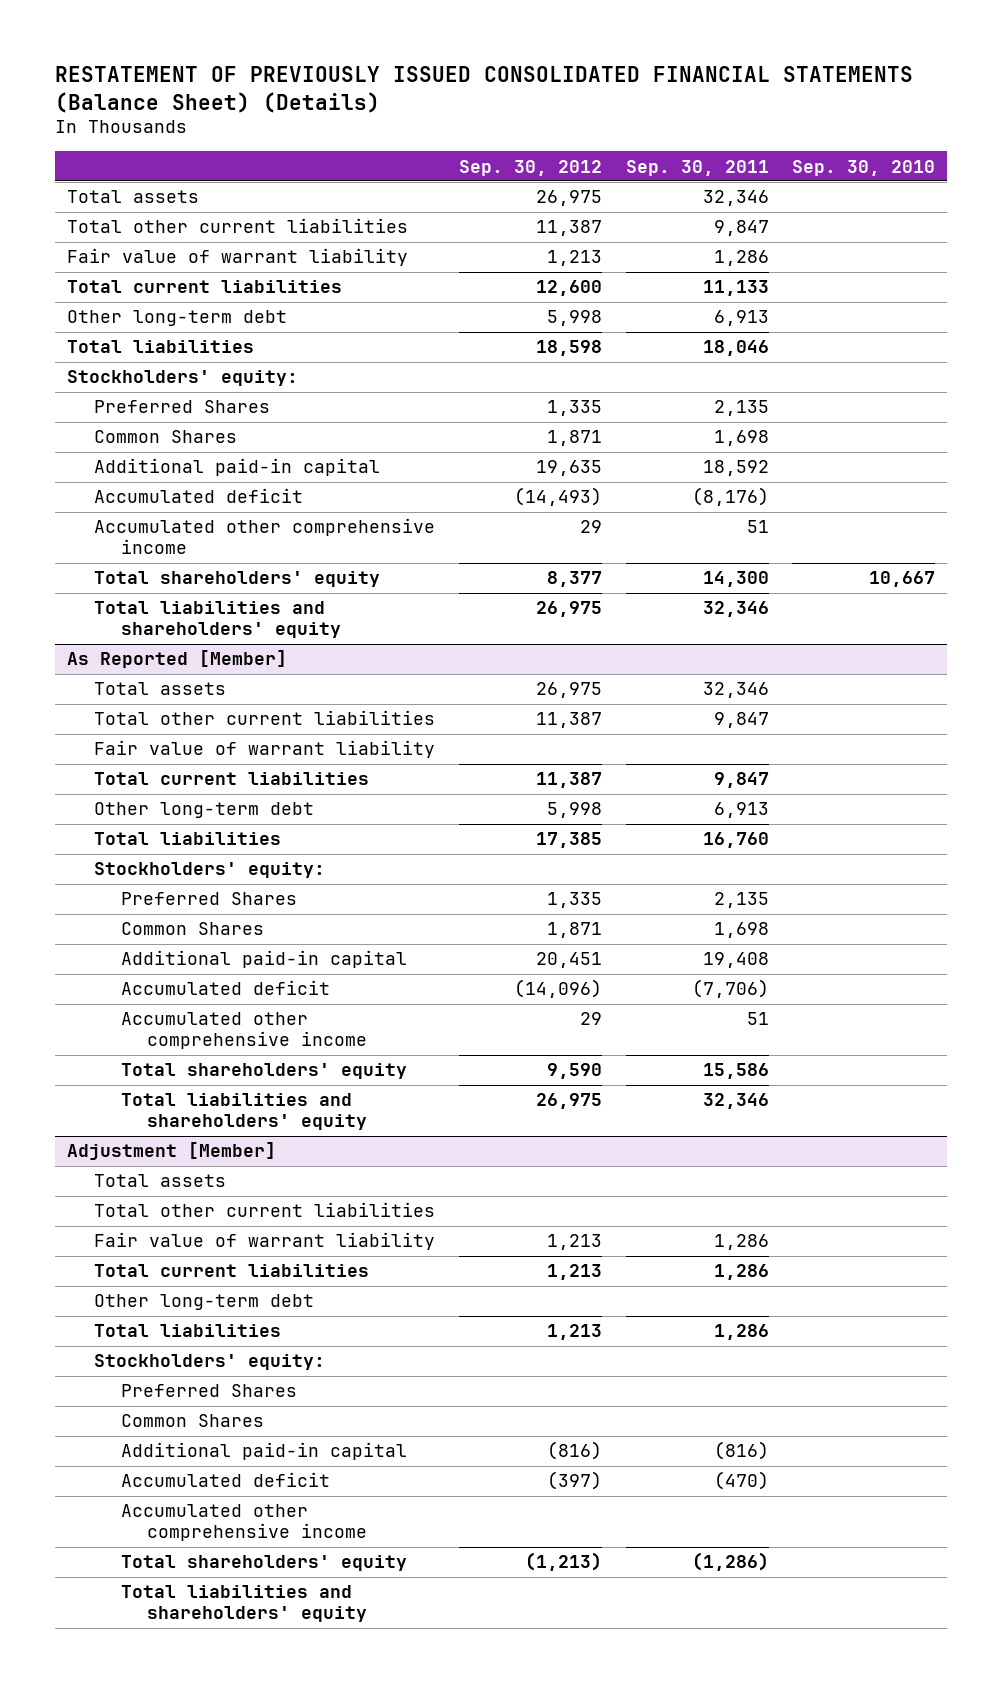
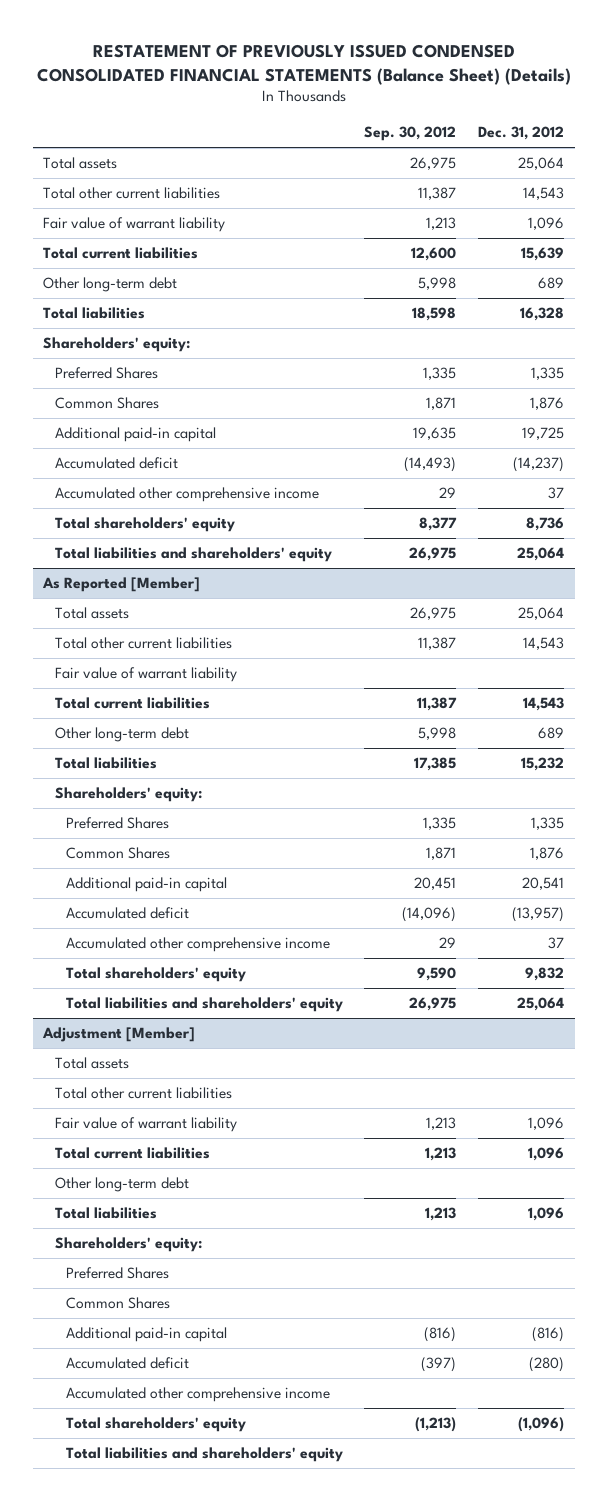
- RESTATEMENT OF PREVIOUSLY ISSUED CONSOLIDATED FINANCIAL STATEMENTS (Balance Sheet) (Details)
+ RESTATEMENT OF PREVIOUSLY ISSUED CONDENSED CONSOLIDATED FINANCIAL STATEMENTS (Balance Sheet) (Details)
- | Sep. 30, 2012 | Sep. 30, 2011 | Sep. 30, 2010
+ | Sep. 30, 2012 | Dec. 31, 2012
- Stockholders' equity:
+ Shareholders' equity:
@ As Reported [Member]
- Stockholders' equity:
+ Shareholders' equity:
@ Adjustment [Member]
- Stockholders' equity:
+ Shareholders' equity:

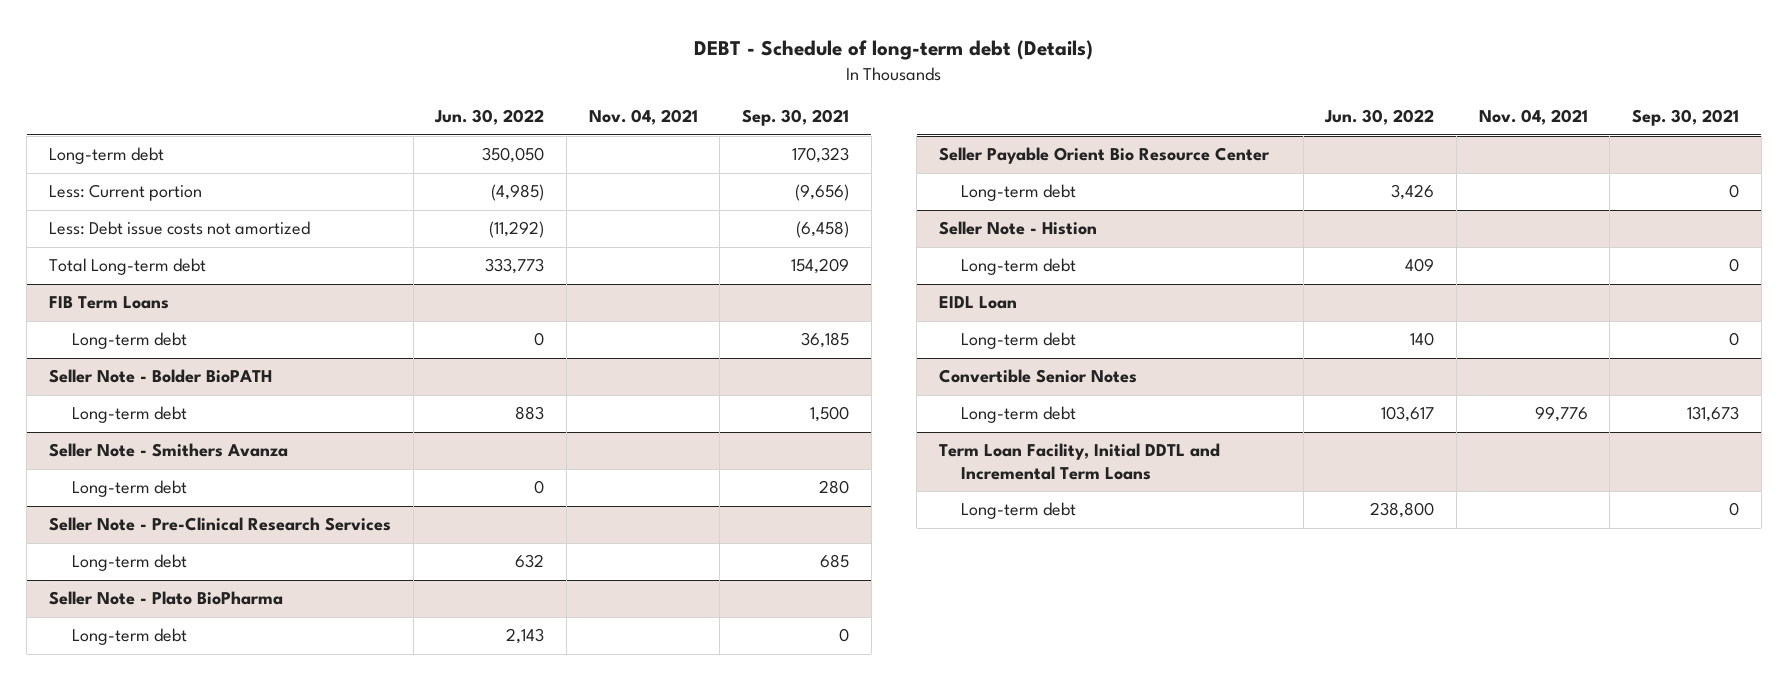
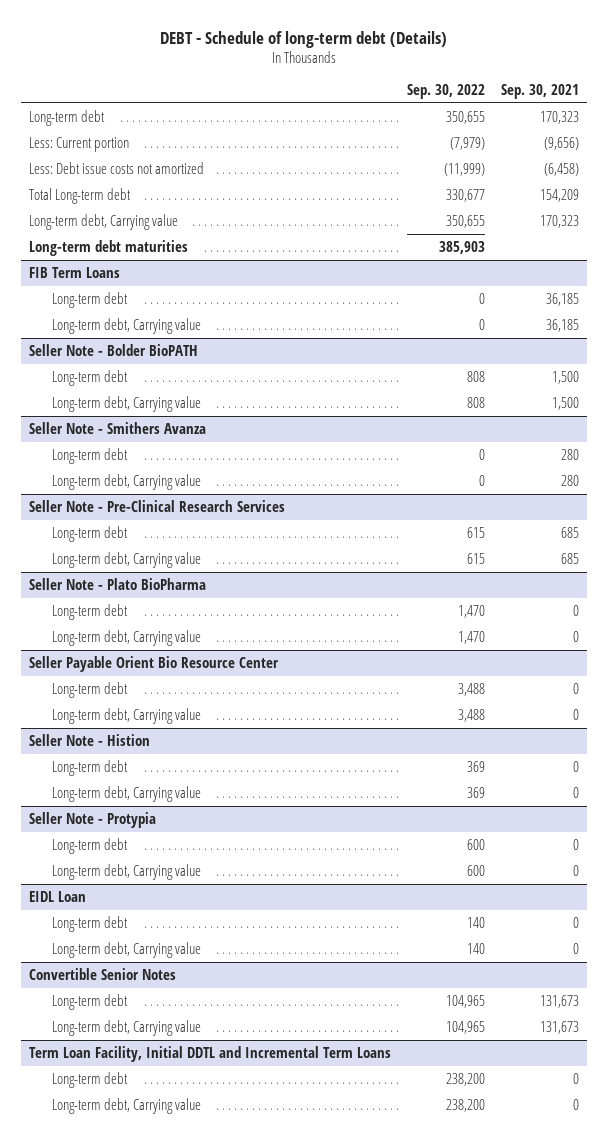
- | Jun. 30, 2022 | Nov. 04, 2021 | Sep. 30, 2021
+ | Sep. 30, 2022 | Sep. 30, 2021
+ Long-term debt, Carrying value | 350,655 | 170,323
+ Long-term debt maturities | 385,903 |
@ FIB Term Loans
+ Long-term debt, Carrying value | 0 | 36,185
@ Seller Note - Bolder BioPATH
+ Long-term debt, Carrying value | 808 | 1,500
@ Seller Note - Smithers Avanza
+ Long-term debt, Carrying value | 0 | 280
@ Seller Note - Pre-Clinical Research Services
+ Long-term debt, Carrying value | 615 | 685
@ Seller Note - Plato BioPharma
+ Long-term debt, Carrying value | 1,470 | 0
@ Seller Payable Orient Bio Resource Center
+ Long-term debt, Carrying value | 3,488 | 0
@ Seller Note - Histion
+ Long-term debt, Carrying value | 369 | 0
+ Seller Note - Protypia
+ Long-term debt | 600 | 0
+ Long-term debt, Carrying value | 600 | 0
@ EIDL Loan
+ Long-term debt, Carrying value | 140 | 0
@ Convertible Senior Notes
+ Long-term debt, Carrying value | 104,965 | 131,673
@ Term Loan Facility, Initial DDTL and Incremental Term Loans
+ Long-term debt, Carrying value | 238,200 | 0

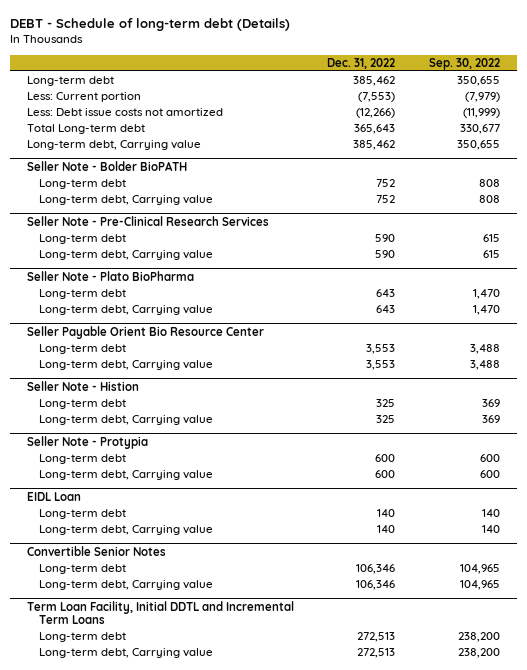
- | Sep. 30, 2022 | Sep. 30, 2021
+ | Dec. 31, 2022 | Sep. 30, 2022
- Long-term debt maturities | 385,903 |
- FIB Term Loans
- Long-term debt | 0 | 36,185
- Long-term debt, Carrying value | 0 | 36,185
- Seller Note - Smithers Avanza
- Long-term debt | 0 | 280
- Long-term debt, Carrying value | 0 | 280

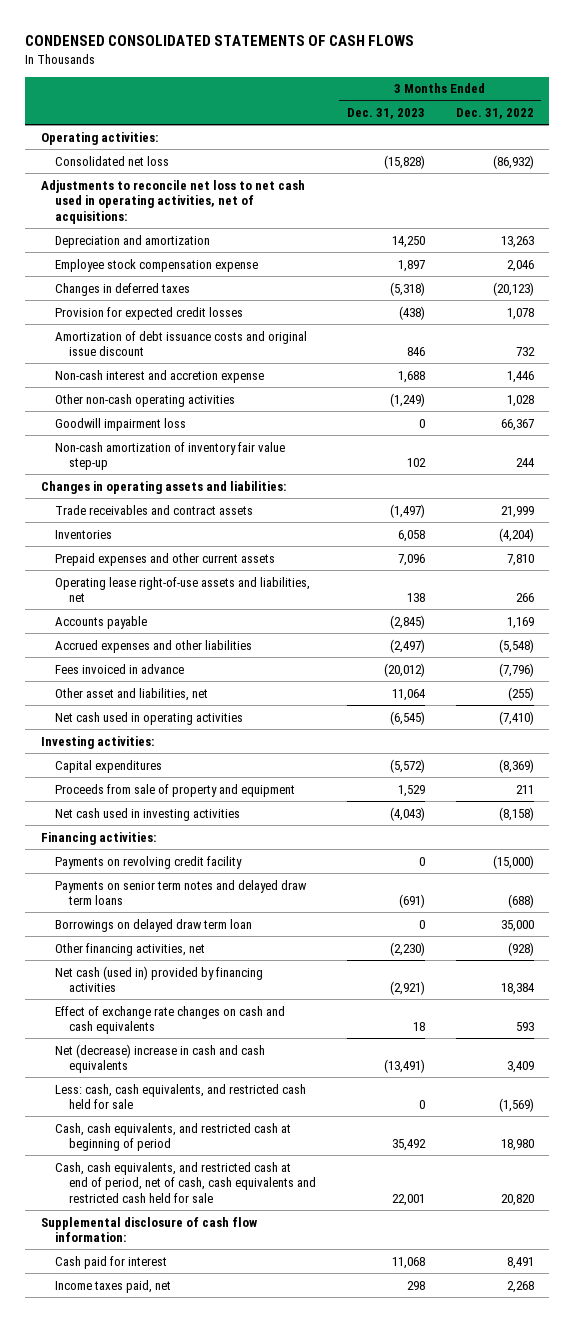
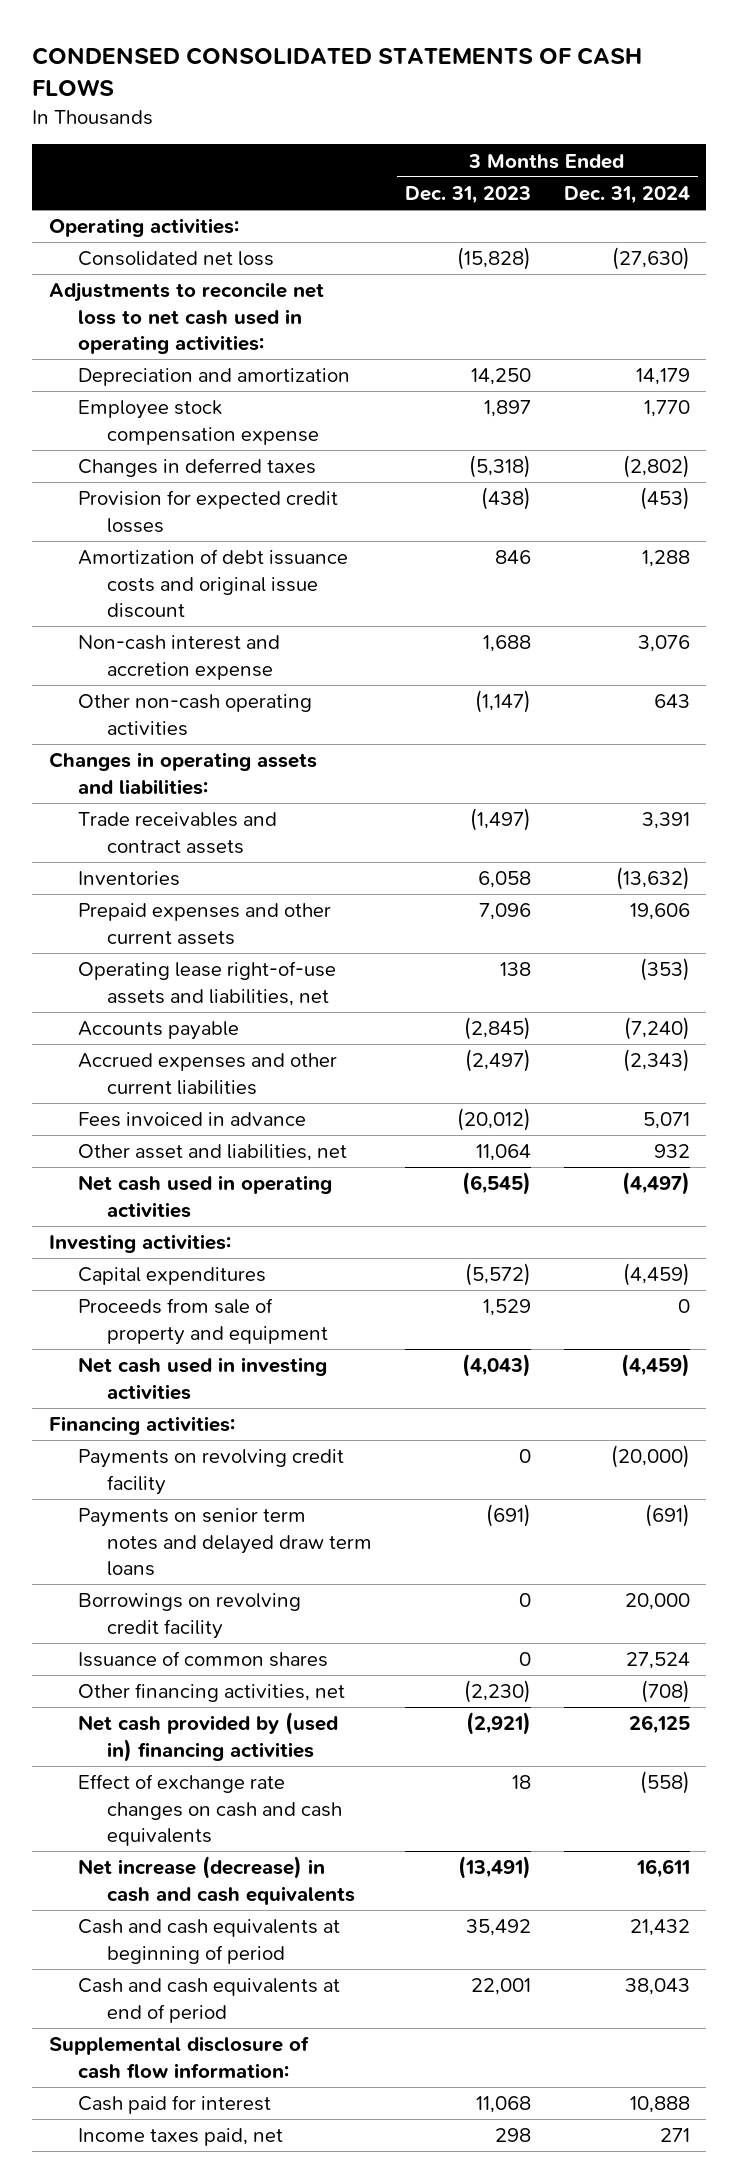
- | 3 Months Ended Dec. 31, 2023 | 3 Months Ended Dec. 31, 2022
+ | 3 Months Ended Dec. 31, 2023 | 3 Months Ended Dec. 31, 2024
- Adjustments to reconcile net loss to net cash used in operating activities, net of acquisitions:
+ Adjustments to reconcile net loss to net cash used in operating activities:
- Other non-cash operating activities | (1,249) | 1,028
- Goodwill impairment loss | 0 | 66,367
- Non-cash amortization of inventory fair value step-up | 102 | 244
+ Other non-cash operating activities | (1,147) | 643
- Accrued expenses and other liabilities | (2,497) | (5,548)
+ Accrued expenses and other current liabilities | (2,497) | (2,343)
- Borrowings on delayed draw term loan | 0 | 35,000
+ Borrowings on revolving credit facility | 0 | 20,000
+ Issuance of common shares | 0 | 27,524
- Net cash (used in) provided by financing activities | (2,921) | 18,384
+ Net cash provided by (used in) financing activities | (2,921) | 26,125
- Net (decrease) increase in cash and cash equivalents | (13,491) | 3,409
- Less: cash, cash equivalents, and restricted cash held for sale | 0 | (1,569)
- Cash, cash equivalents, and restricted cash at beginning of period | 35,492 | 18,980
- Cash, cash equivalents, and restricted cash at end of period, net of cash, cash equivalents and restricted cash held for sale | 22,001 | 20,820
+ Net increase (decrease) in cash and cash equivalents | (13,491) | 16,611
+ Cash and cash equivalents at beginning of period | 35,492 | 21,432
+ Cash and cash equivalents at end of period | 22,001 | 38,043

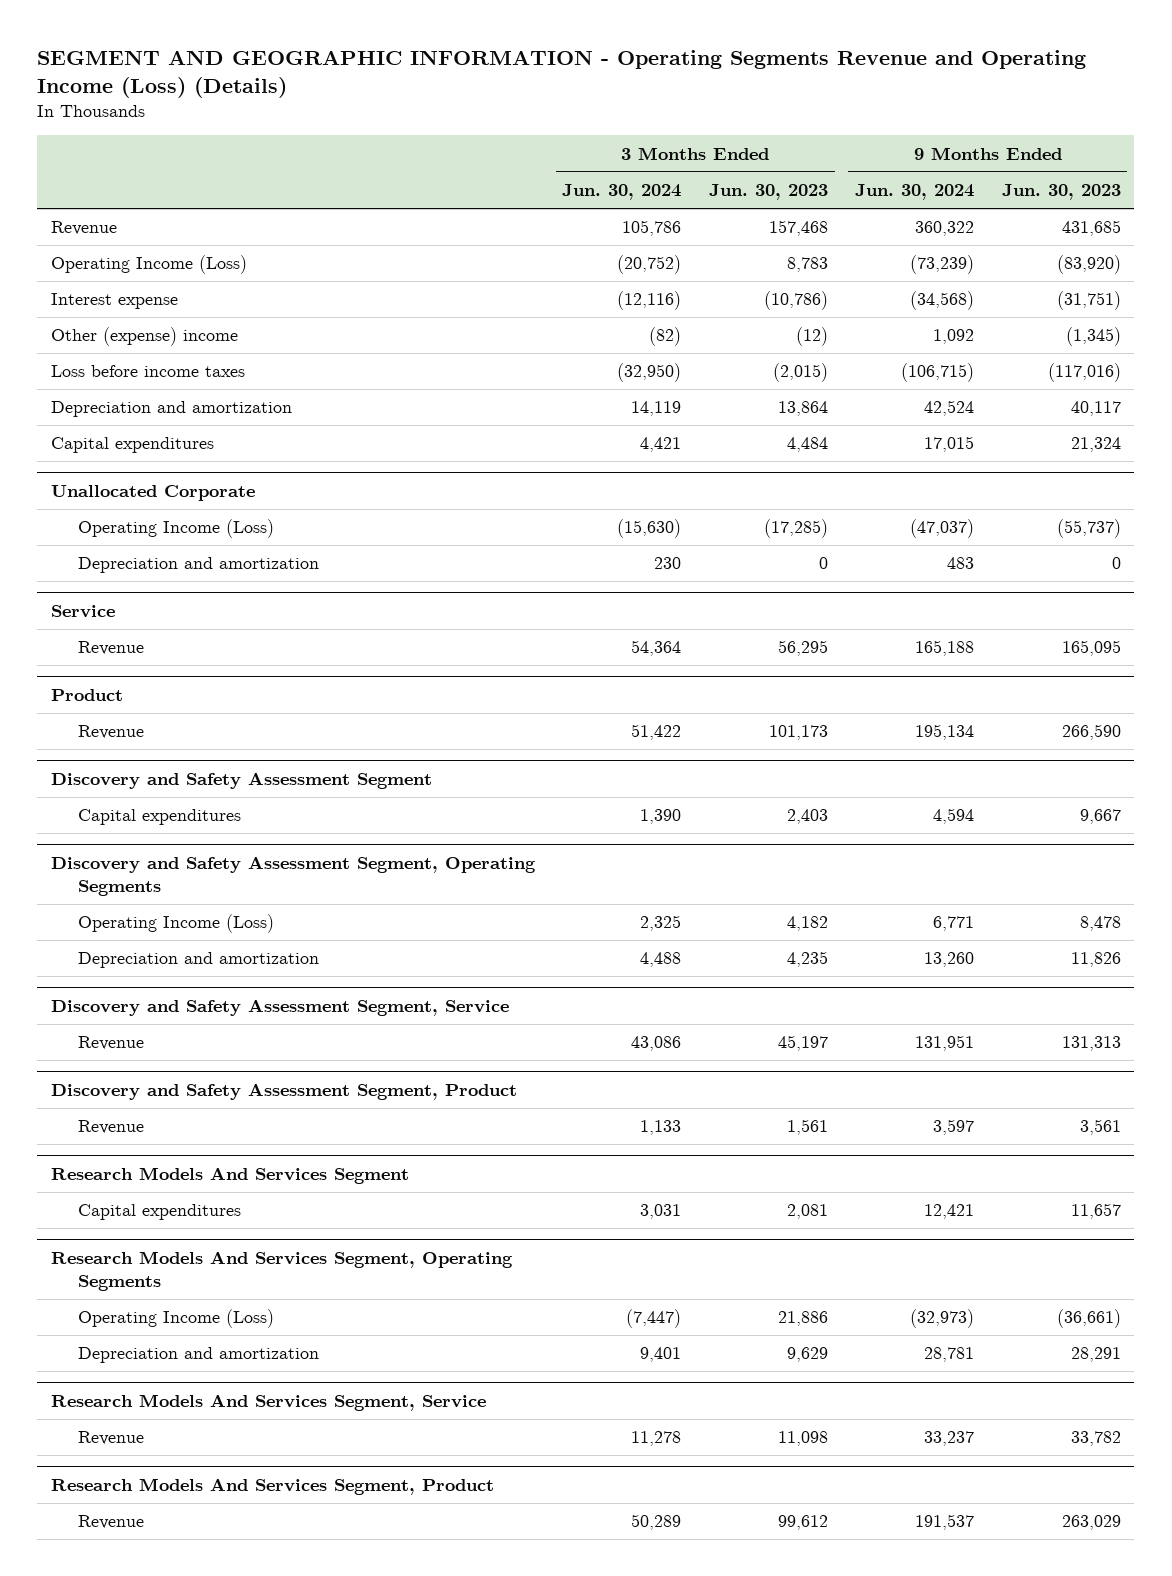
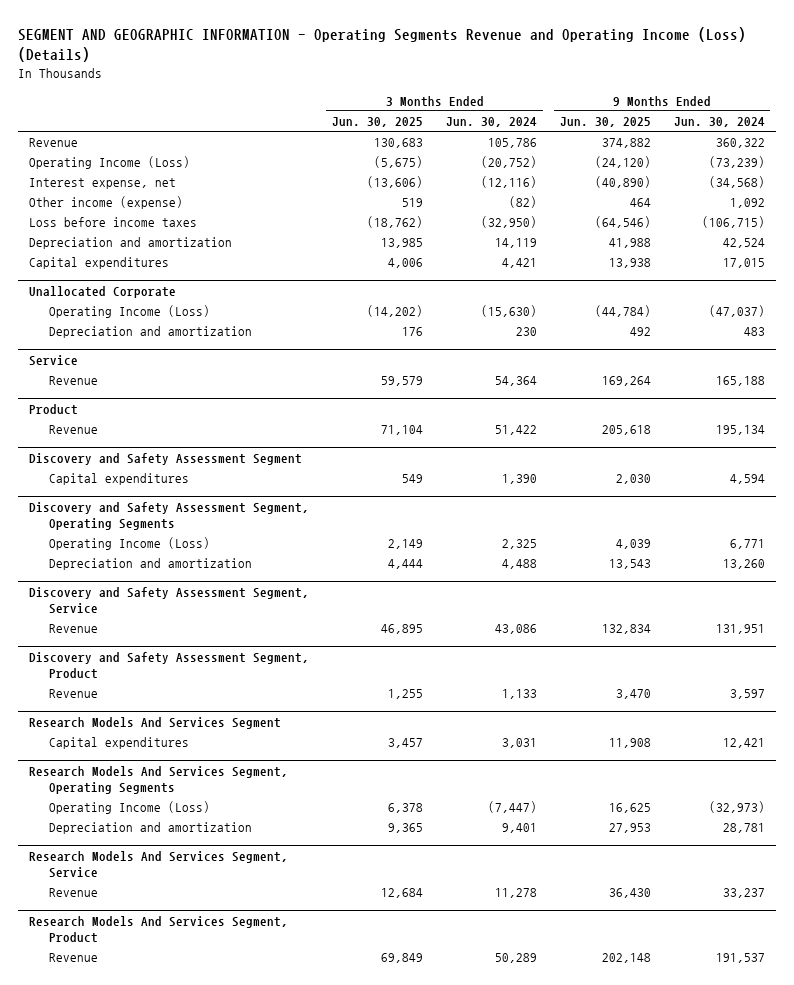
- | 3 Months Ended Jun. 30, 2024 | 3 Months Ended Jun. 30, 2023 | 9 Months Ended Jun. 30, 2024 | 9 Months Ended Jun. 30, 2023
+ | 3 Months Ended Jun. 30, 2025 | 3 Months Ended Jun. 30, 2024 | 9 Months Ended Jun. 30, 2025 | 9 Months Ended Jun. 30, 2024
- Interest expense | (12,116) | (10,786) | (34,568) | (31,751)
- Other (expense) income | (82) | (12) | 1,092 | (1,345)
+ Interest expense, net | (13,606) | (12,116) | (40,890) | (34,568)
+ Other income (expense) | 519 | (82) | 464 | 1,092

